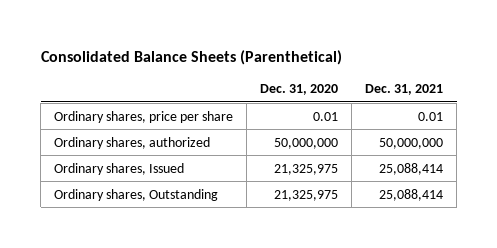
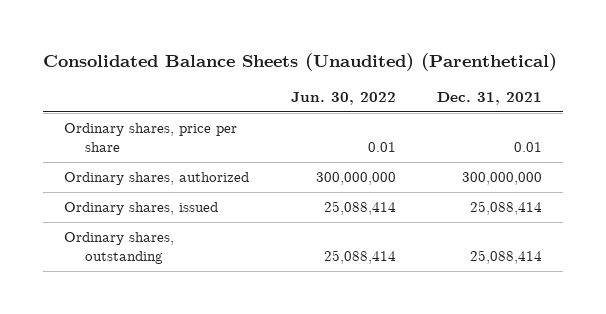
- Consolidated Balance Sheets (Parenthetical)
+ Consolidated Balance Sheets (Unaudited) (Parenthetical)
- | Dec. 31, 2020 | Dec. 31, 2021
+ | Jun. 30, 2022 | Dec. 31, 2021
- Ordinary shares, authorized | 50,000,000 | 50,000,000
- Ordinary shares, Issued | 21,325,975 | 25,088,414
- Ordinary shares, Outstanding | 21,325,975 | 25,088,414
+ Ordinary shares, authorized | 300,000,000 | 300,000,000
+ Ordinary shares, issued | 25,088,414 | 25,088,414
+ Ordinary shares, outstanding | 25,088,414 | 25,088,414

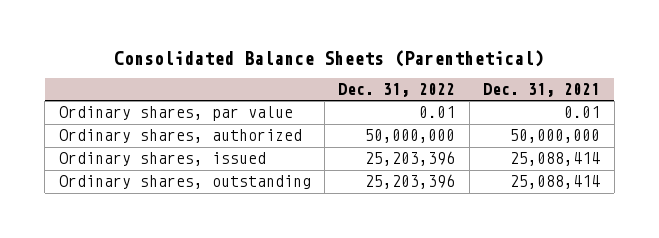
- Consolidated Balance Sheets (Unaudited) (Parenthetical)
+ Consolidated Balance Sheets (Parenthetical)
- | Jun. 30, 2022 | Dec. 31, 2021
+ | Dec. 31, 2022 | Dec. 31, 2021
- Ordinary shares, price per share | 0.01 | 0.01
- Ordinary shares, authorized | 300,000,000 | 300,000,000
+ Ordinary shares, par value | 0.01 | 0.01
+ Ordinary shares, authorized | 50,000,000 | 50,000,000

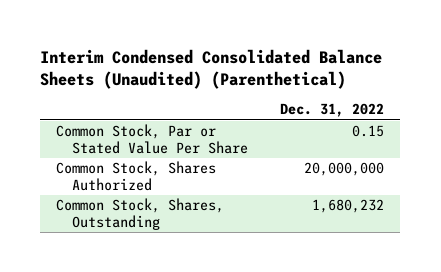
- Consolidated Balance Sheets (Parenthetical)
+ Interim Condensed Consolidated Balance Sheets (Unaudited) (Parenthetical)
- | Dec. 31, 2022 | Dec. 31, 2021
+ | Dec. 31, 2022
- Ordinary shares, par value | 0.01 | 0.01
- Ordinary shares, authorized | 50,000,000 | 50,000,000
- Ordinary shares, issued | 25,203,396 | 25,088,414
- Ordinary shares, outstanding | 25,203,396 | 25,088,414
+ Common Stock, Par or Stated Value Per Share | 0.15
+ Common Stock, Shares Authorized | 20,000,000
+ Common Stock, Shares, Outstanding | 1,680,232

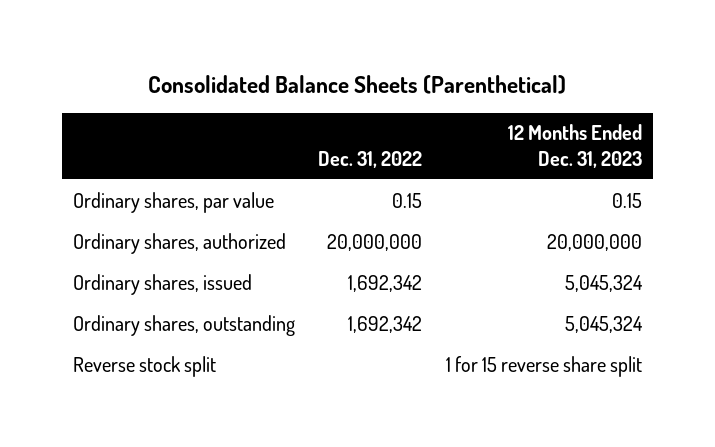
- Interim Condensed Consolidated Balance Sheets (Unaudited) (Parenthetical)
+ Consolidated Balance Sheets (Parenthetical)
- | Dec. 31, 2022
+ | Dec. 31, 2022 | 12 Months Ended Dec. 31, 2023
- Common Stock, Par or Stated Value Per Share | 0.15
- Common Stock, Shares Authorized | 20,000,000
- Common Stock, Shares, Outstanding | 1,680,232
+ Ordinary shares, par value | 0.15 | 0.15
+ Ordinary shares, authorized | 20,000,000 | 20,000,000
+ Ordinary shares, issued | 1,692,342 | 5,045,324
+ Ordinary shares, outstanding | 1,692,342 | 5,045,324
+ Reverse stock split | | 1 for 15 reverse share split

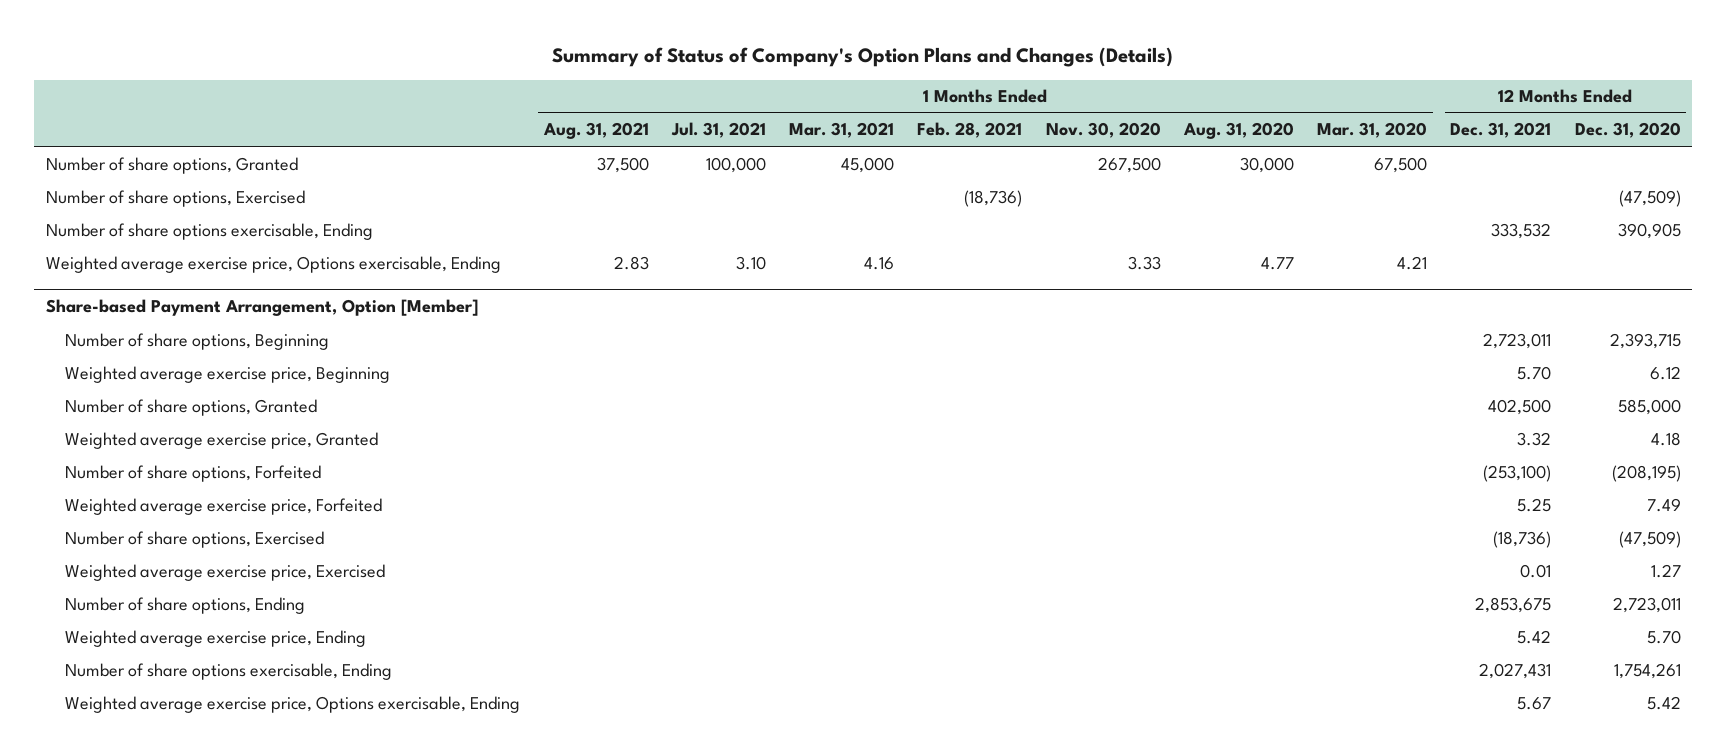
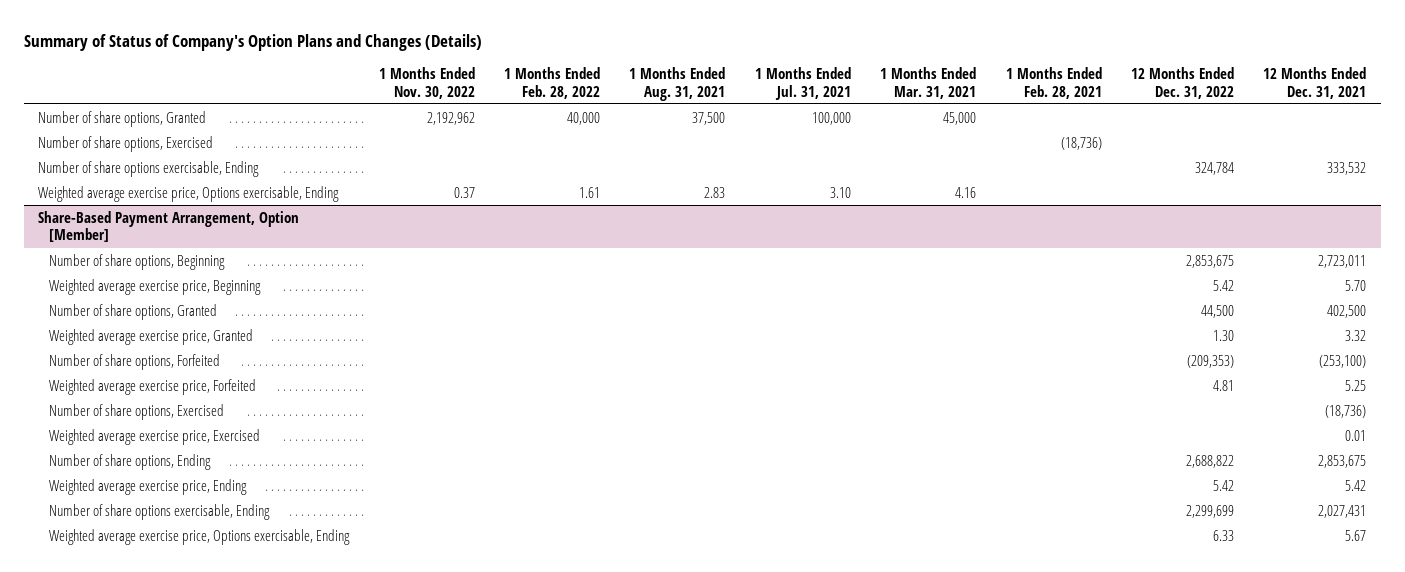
- | 1 Months Ended Aug. 31, 2021 | 1 Months Ended Jul. 31, 2021 | 1 Months Ended Mar. 31, 2021 | 1 Months Ended Feb. 28, 2021 | 1 Months Ended Nov. 30, 2020 | 1 Months Ended Aug. 31, 2020 | 1 Months Ended Mar. 31, 2020 | 12 Months Ended Dec. 31, 2021 | 12 Months Ended Dec. 31, 2020
+ | 1 Months Ended Nov. 30, 2022 | 1 Months Ended Feb. 28, 2022 | 1 Months Ended Aug. 31, 2021 | 1 Months Ended Jul. 31, 2021 | 1 Months Ended Mar. 31, 2021 | 1 Months Ended Feb. 28, 2021 | 12 Months Ended Dec. 31, 2022 | 12 Months Ended Dec. 31, 2021
- Share-based Payment Arrangement, Option [Member]
+ Share-Based Payment Arrangement, Option [Member]

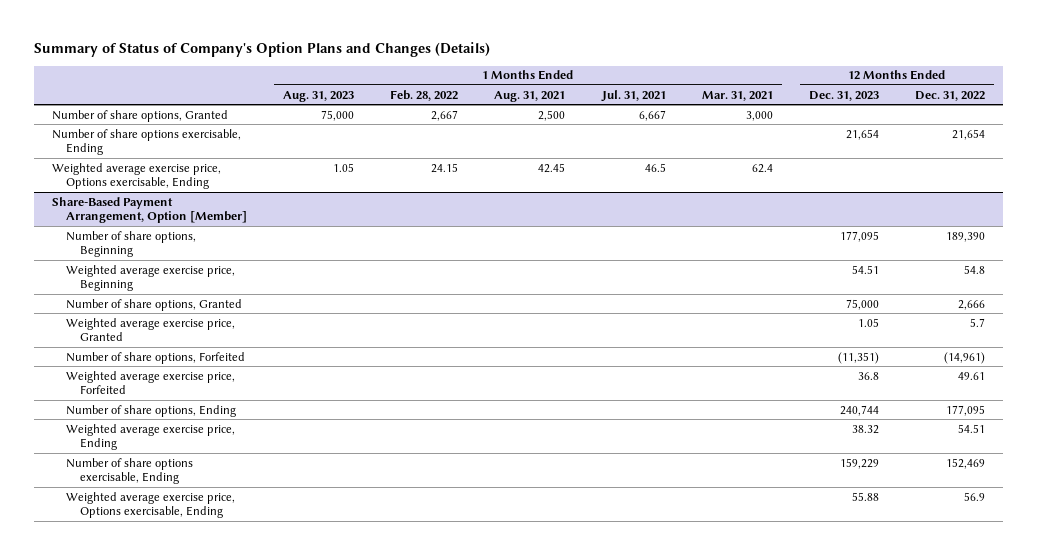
- | 1 Months Ended Nov. 30, 2022 | 1 Months Ended Feb. 28, 2022 | 1 Months Ended Aug. 31, 2021 | 1 Months Ended Jul. 31, 2021 | 1 Months Ended Mar. 31, 2021 | 1 Months Ended Feb. 28, 2021 | 12 Months Ended Dec. 31, 2022 | 12 Months Ended Dec. 31, 2021
+ | 1 Months Ended Aug. 31, 2023 | 1 Months Ended Feb. 28, 2022 | 1 Months Ended Aug. 31, 2021 | 1 Months Ended Jul. 31, 2021 | 1 Months Ended Mar. 31, 2021 | 12 Months Ended Dec. 31, 2023 | 12 Months Ended Dec. 31, 2022
- Number of share options, Granted | 2,192,962 | 40,000 | 37,500 | 100,000 | 45,000 | | |
- Number of share options, Exercised | | | | | | (18,736) | |
- Number of share options exercisable, Ending | | | | | | | 324,784 | 333,532
- Weighted average exercise price, Options exercisable, Ending | 0.37 | 1.61 | 2.83 | 3.10 | 4.16 | | |
+ Number of share options, Granted | 75,000 | 2,667 | 2,500 | 6,667 | 3,000 | |
+ Number of share options exercisable, Ending | | | | | | 21,654 | 21,654
+ Weighted average exercise price, Options exercisable, Ending | 1.05 | 24.15 | 42.45 | 46.5 | 62.4 | |
@ Share-Based Payment Arrangement, Option [Member]
- Number of share options, Beginning | | | | | | | 2,853,675 | 2,723,011
- Weighted average exercise price, Beginning | | | | | | | 5.42 | 5.70
- Number of share options, Granted | | | | | | | 44,500 | 402,500
- Weighted average exercise price, Granted | | | | | | | 1.30 | 3.32
- Number of share options, Forfeited | | | | | | | (209,353) | (253,100)
- Weighted average exercise price, Forfeited | | | | | | | 4.81 | 5.25
- Number of share options, Exercised | | | | | | | | (18,736)
- Weighted average exercise price, Exercised | | | | | | | | 0.01
- Number of share options, Ending | | | | | | | 2,688,822 | 2,853,675
- Weighted average exercise price, Ending | | | | | | | 5.42 | 5.42
- Number of share options exercisable, Ending | | | | | | | 2,299,699 | 2,027,431
- Weighted average exercise price, Options exercisable, Ending | | | | | | | 6.33 | 5.67
+ Number of share options, Beginning | | | | | | 177,095 | 189,390
+ Weighted average exercise price, Beginning | | | | | | 54.51 | 54.8
+ Number of share options, Granted | | | | | | 75,000 | 2,666
+ Weighted average exercise price, Granted | | | | | | 1.05 | 5.7
+ Number of share options, Forfeited | | | | | | (11,351) | (14,961)
+ Weighted average exercise price, Forfeited | | | | | | 36.8 | 49.61
+ Number of share options, Ending | | | | | | 240,744 | 177,095
+ Weighted average exercise price, Ending | | | | | | 38.32 | 54.51
+ Number of share options exercisable, Ending | | | | | | 159,229 | 152,469
+ Weighted average exercise price, Options exercisable, Ending | | | | | | 55.88 | 56.9

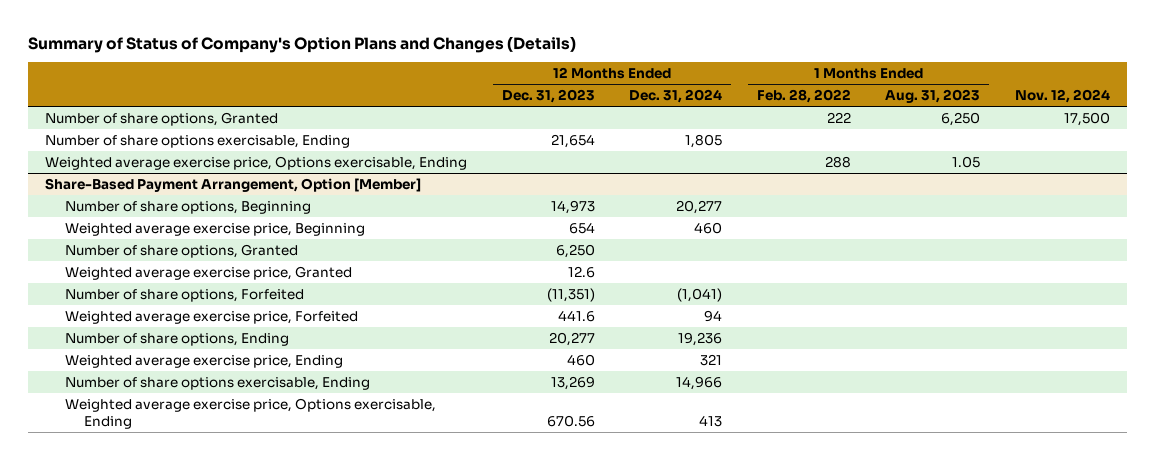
- | 1 Months Ended Aug. 31, 2023 | 1 Months Ended Feb. 28, 2022 | 1 Months Ended Aug. 31, 2021 | 1 Months Ended Jul. 31, 2021 | 1 Months Ended Mar. 31, 2021 | 12 Months Ended Dec. 31, 2023 | 12 Months Ended Dec. 31, 2022
+ | 12 Months Ended Dec. 31, 2023 | 12 Months Ended Dec. 31, 2024 | 1 Months Ended Feb. 28, 2022 | 1 Months Ended Aug. 31, 2023 | Nov. 12, 2024
- Number of share options, Granted | 75,000 | 2,667 | 2,500 | 6,667 | 3,000 | |
+ Number of share options, Granted | | | 222 | 6,250 | 17,500
- Weighted average exercise price, Options exercisable, Ending | 1.05 | 24.15 | 42.45 | 46.5 | 62.4 | |
+ Weighted average exercise price, Options exercisable, Ending | | | 288 | 1.05 |
@ Share-Based Payment Arrangement, Option [Member]
- Number of share options, Beginning | | | | | | 177,095 | 189,390
- Weighted average exercise price, Beginning | | | | | | 54.51 | 54.8
- Number of share options, Granted | | | | | | 75,000 | 2,666
- Weighted average exercise price, Granted | | | | | | 1.05 | 5.7
+ Number of share options, Beginning | 14,973 | 20,277 | | |
+ Weighted average exercise price, Beginning | 654 | 460 | | |
+ Number of share options, Granted | 6,250 | | | |
+ Weighted average exercise price, Granted | 12.6 | | | |
- Weighted average exercise price, Forfeited | | | | | | 36.8 | 49.61
- Number of share options, Ending | | | | | | 240,744 | 177,095
- Weighted average exercise price, Ending | | | | | | 38.32 | 54.51
- Number of share options exercisable, Ending | | | | | | 159,229 | 152,469
- Weighted average exercise price, Options exercisable, Ending | | | | | | 55.88 | 56.9
+ Weighted average exercise price, Forfeited | 441.6 | 94 | | |
+ Number of share options, Ending | 20,277 | 19,236 | | |
+ Weighted average exercise price, Ending | 460 | 321 | | |
+ Number of share options exercisable, Ending | 13,269 | 14,966 | | |
+ Weighted average exercise price, Options exercisable, Ending | 670.56 | 413 | | |

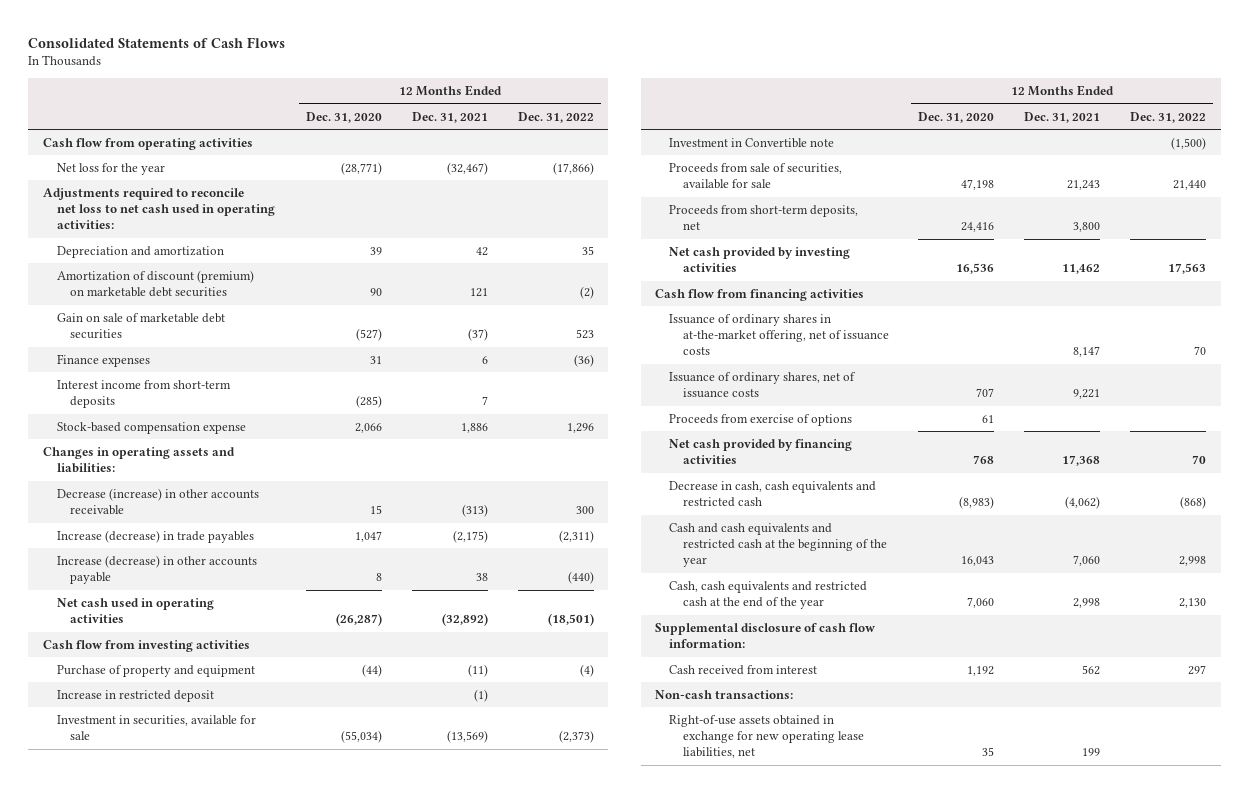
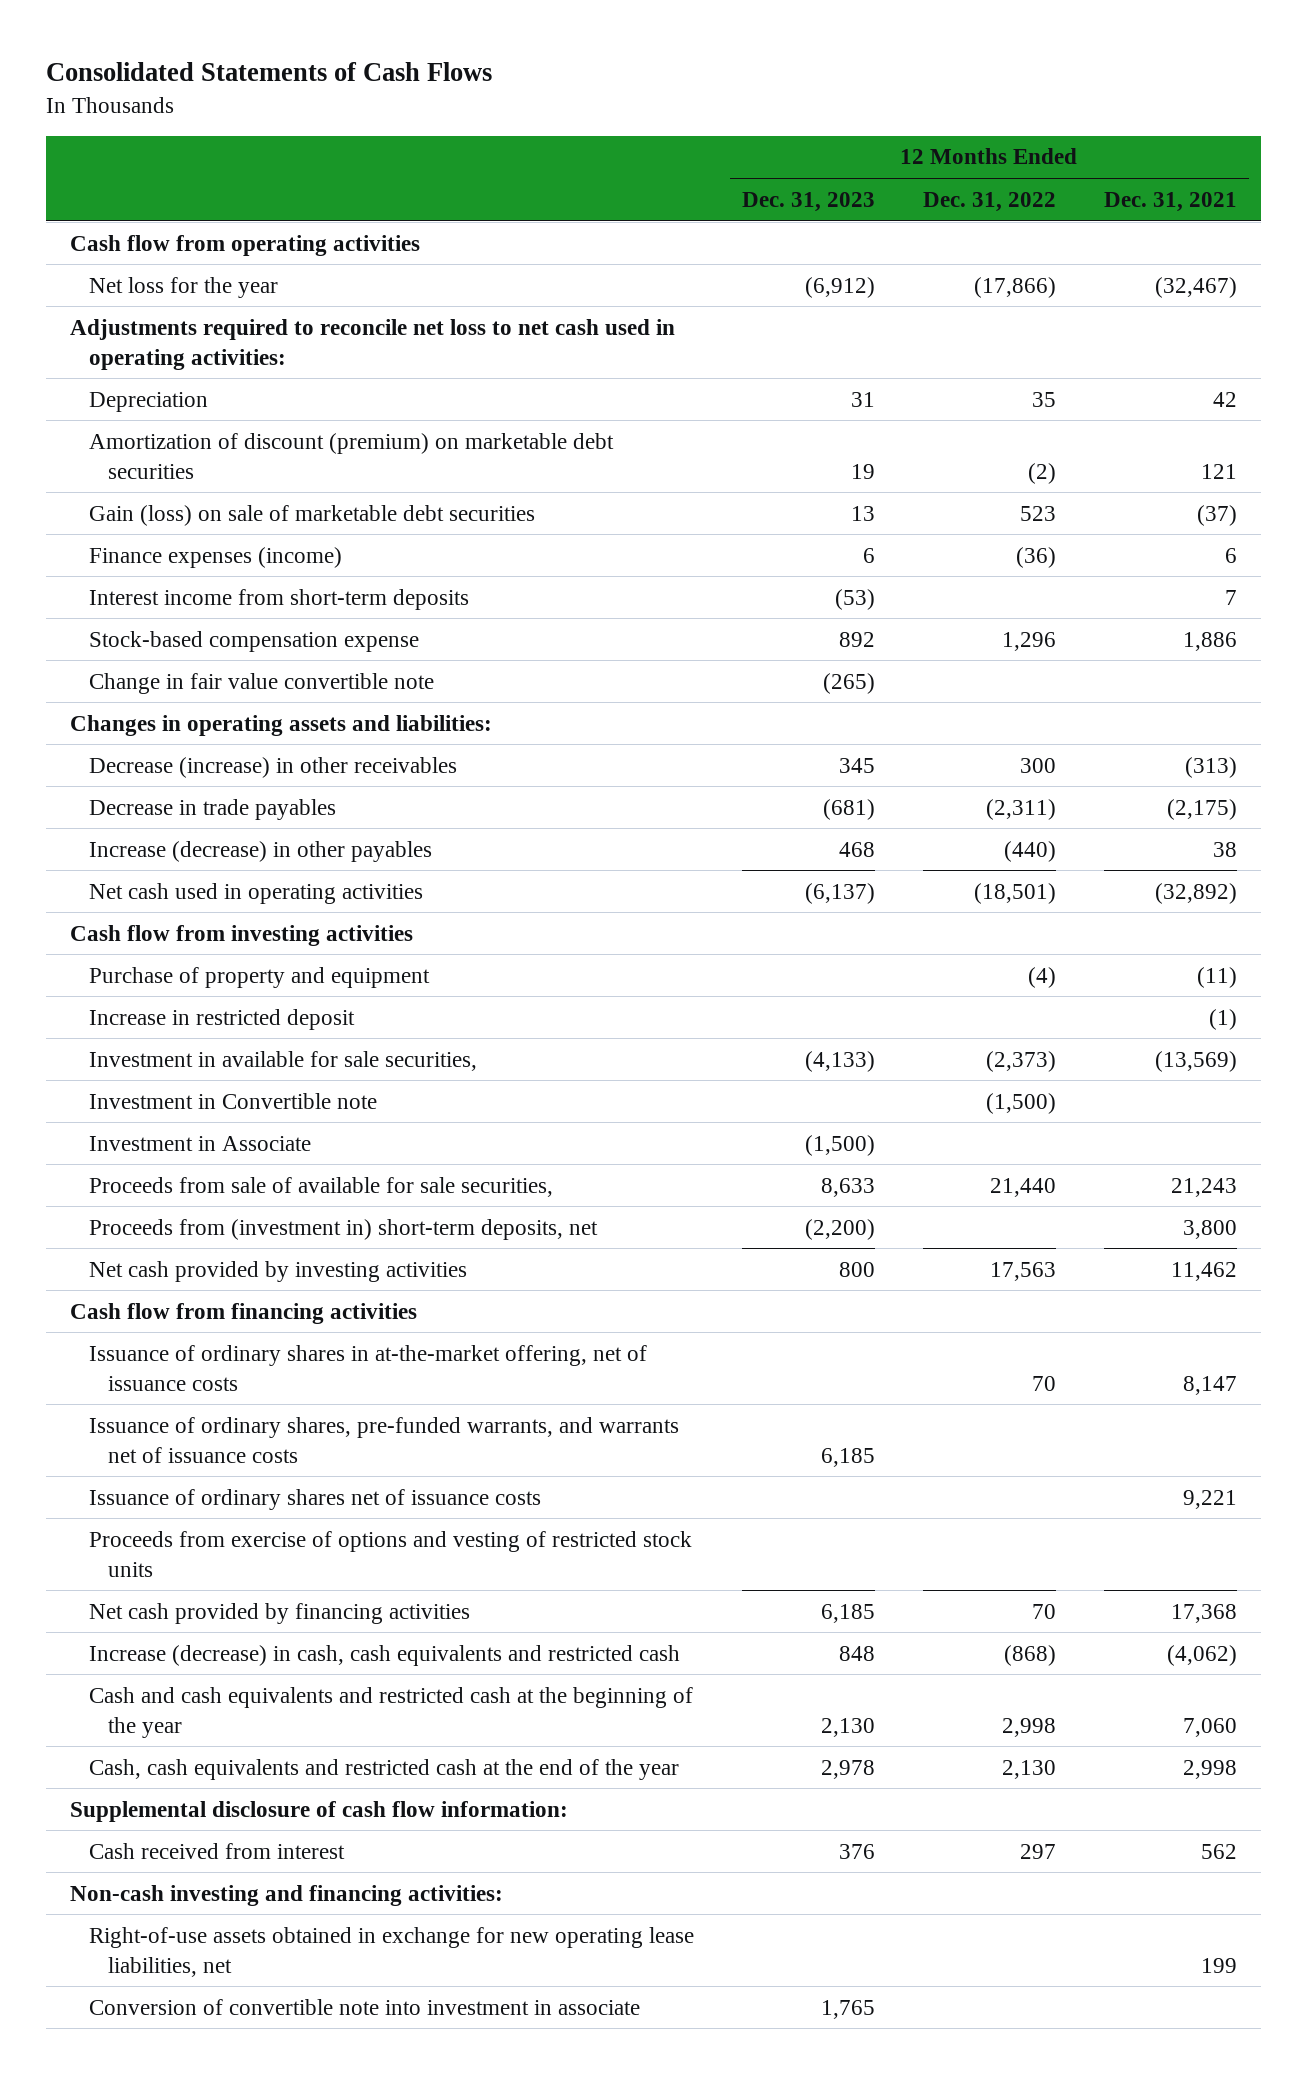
- | 12 Months Ended Dec. 31, 2020 | 12 Months Ended Dec. 31, 2021 | 12 Months Ended Dec. 31, 2022
+ | 12 Months Ended Dec. 31, 2023 | 12 Months Ended Dec. 31, 2022 | 12 Months Ended Dec. 31, 2021
- Depreciation and amortization | 39 | 42 | 35
+ Depreciation | 31 | 35 | 42
- Gain on sale of marketable debt securities | (527) | (37) | 523
- Finance expenses | 31 | 6 | (36)
+ Gain (loss) on sale of marketable debt securities | 13 | 523 | (37)
+ Finance expenses (income) | 6 | (36) | 6
+ Change in fair value convertible note | (265) | |
- Decrease (increase) in other accounts receivable | 15 | (313) | 300
- Increase (decrease) in trade payables | 1,047 | (2,175) | (2,311)
- Increase (decrease) in other accounts payable | 8 | 38 | (440)
+ Decrease (increase) in other receivables | 345 | 300 | (313)
+ Decrease in trade payables | (681) | (2,311) | (2,175)
+ Increase (decrease) in other payables | 468 | (440) | 38
- Investment in securities, available for sale | (55,034) | (13,569) | (2,373)
+ Investment in available for sale securities, | (4,133) | (2,373) | (13,569)
- Proceeds from sale of securities, available for sale | 47,198 | 21,243 | 21,440
- Proceeds from short-term deposits, net | 24,416 | 3,800 |
+ Investment in Associate | (1,500) | |
+ Proceeds from sale of available for sale securities, | 8,633 | 21,440 | 21,243
+ Proceeds from (investment in) short-term deposits, net | (2,200) | | 3,800
- Issuance of ordinary shares, net of issuance costs | 707 | 9,221 |
- Proceeds from exercise of options | 61 | |
+ Issuance of ordinary shares, pre-funded warrants, and warrants net of issuance costs | 6,185 | |
+ Issuance of ordinary shares net of issuance costs | | | 9,221
+ Proceeds from exercise of options and vesting of restricted stock units
- Decrease in cash, cash equivalents and restricted cash | (8,983) | (4,062) | (868)
+ Increase (decrease) in cash, cash equivalents and restricted cash | 848 | (868) | (4,062)
- Non-cash transactions:
+ Non-cash investing and financing activities:
+ Conversion of convertible note into investment in associate | 1,765 | |

